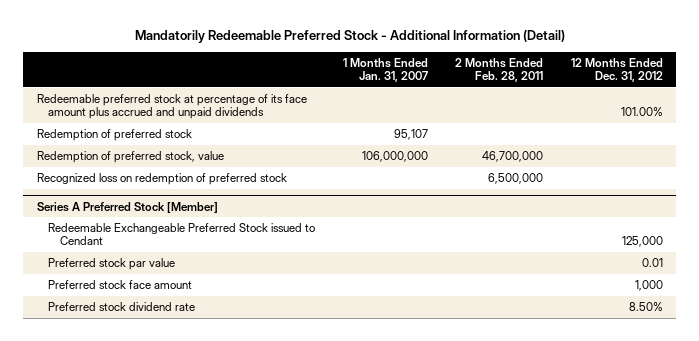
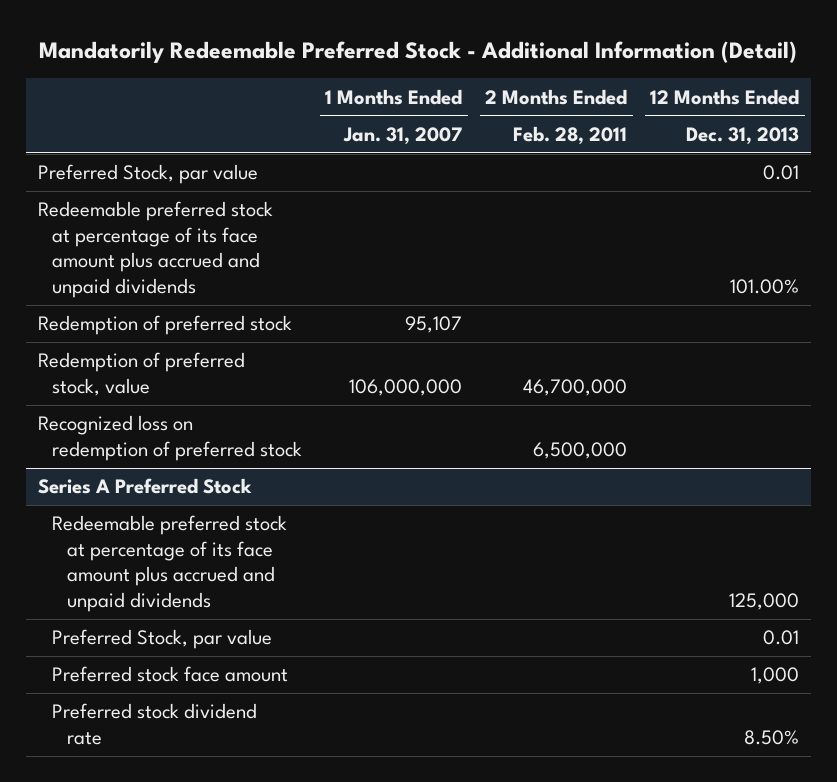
- | 1 Months Ended Jan. 31, 2007 | 2 Months Ended Feb. 28, 2011 | 12 Months Ended Dec. 31, 2012
+ | 1 Months Ended Jan. 31, 2007 | 2 Months Ended Feb. 28, 2011 | 12 Months Ended Dec. 31, 2013
+ Preferred Stock, par value | | | 0.01
- Series A Preferred Stock [Member]
- Redeemable Exchangeable Preferred Stock issued to Cendant | | | 125,000
- Preferred stock par value | | | 0.01
+ Series A Preferred Stock
+ Redeemable preferred stock at percentage of its face amount plus accrued and unpaid dividends | | | 125,000
+ Preferred Stock, par value | | | 0.01

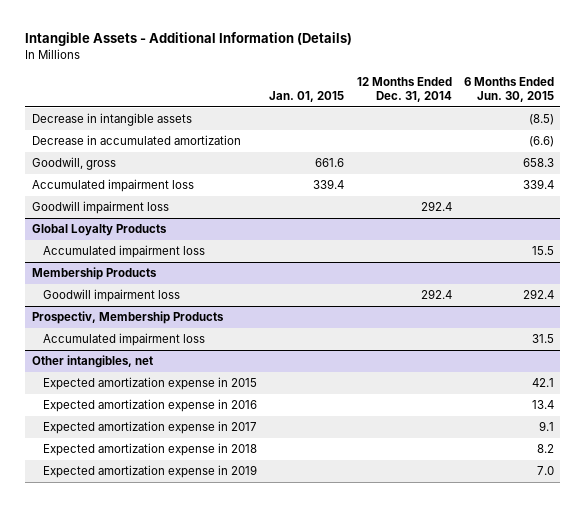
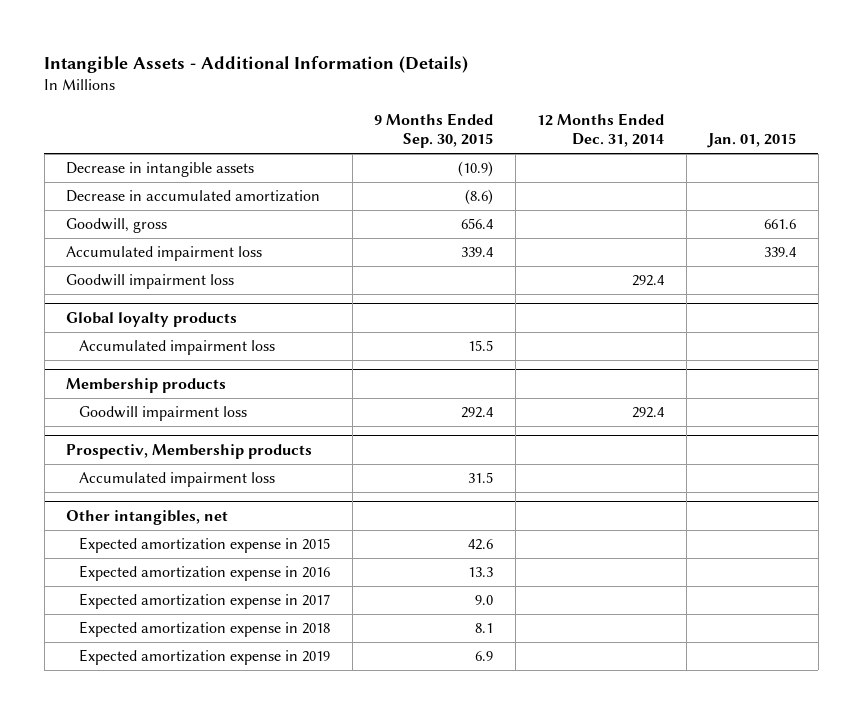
- | Jan. 01, 2015 | 12 Months Ended Dec. 31, 2014 | 6 Months Ended Jun. 30, 2015
+ | 9 Months Ended Sep. 30, 2015 | 12 Months Ended Dec. 31, 2014 | Jan. 01, 2015
- Global Loyalty Products
+ Global loyalty products
- Membership Products
+ Membership products
- Prospectiv, Membership Products
+ Prospectiv, Membership products

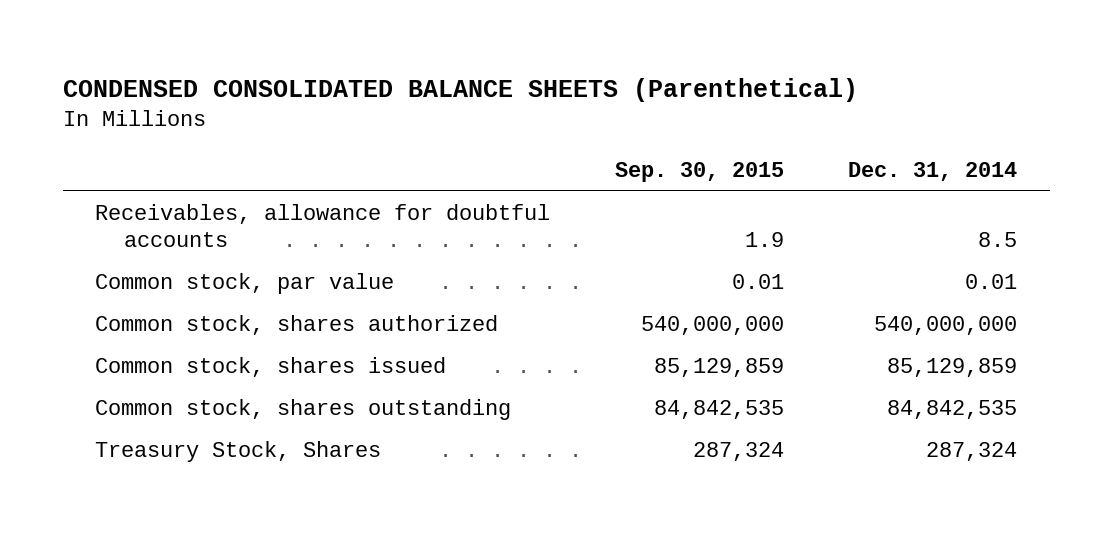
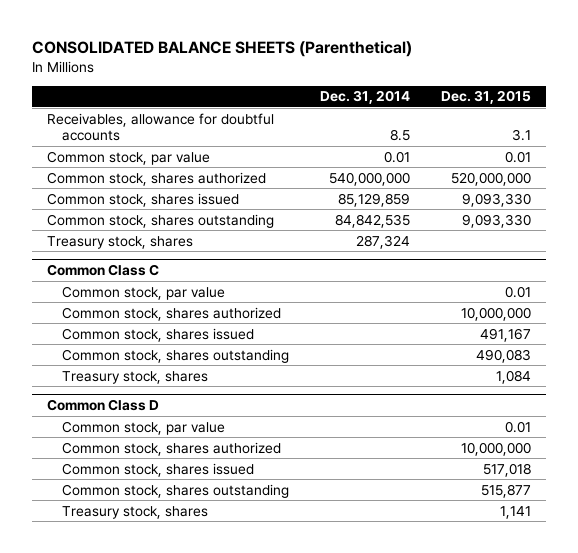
- CONDENSED CONSOLIDATED BALANCE SHEETS (Parenthetical)
+ CONSOLIDATED BALANCE SHEETS (Parenthetical)
- | Sep. 30, 2015 | Dec. 31, 2014
+ | Dec. 31, 2014 | Dec. 31, 2015
- Treasury Stock, Shares | 287,324 | 287,324
+ Treasury stock, shares | 287,324 |
+ Common Class C
+ Common stock, par value | | 0.01
+ Common stock, shares authorized | | 10,000,000
+ Common stock, shares issued | | 491,167
+ Common stock, shares outstanding | | 490,083
+ Treasury stock, shares | | 1,084
+ Common Class D
+ Common stock, par value | | 0.01
+ Common stock, shares authorized | | 10,000,000
+ Common stock, shares issued | | 517,018
+ Common stock, shares outstanding | | 515,877
+ Treasury stock, shares | | 1,141

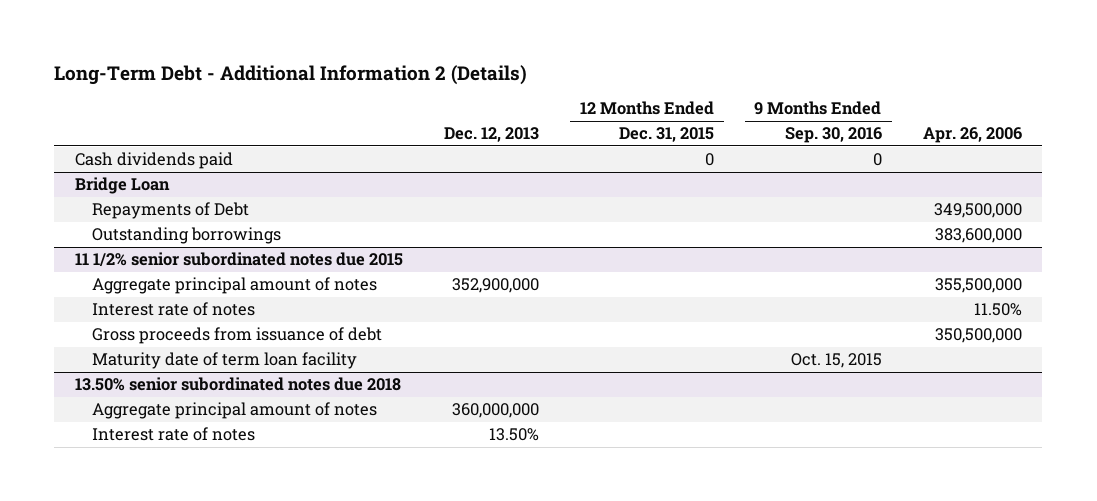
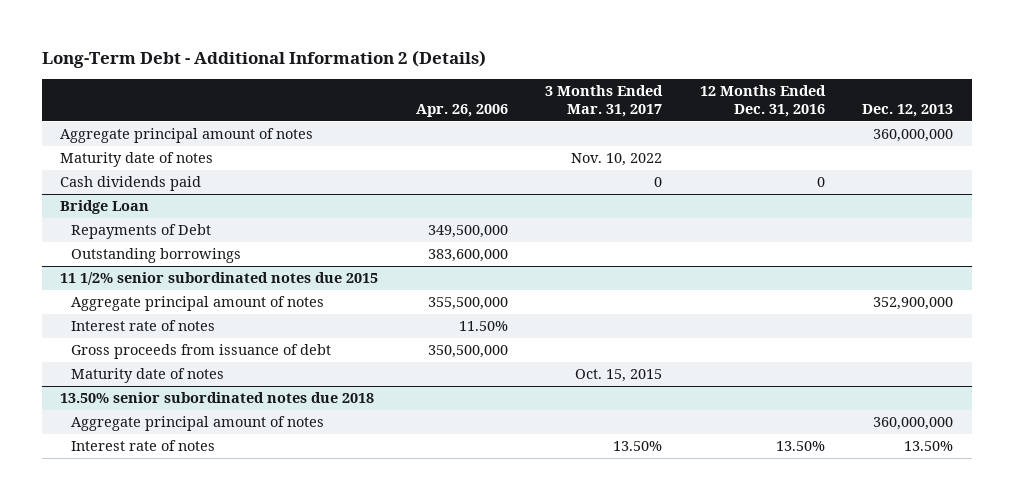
- | Dec. 12, 2013 | 12 Months Ended Dec. 31, 2015 | 9 Months Ended Sep. 30, 2016 | Apr. 26, 2006
+ | Apr. 26, 2006 | 3 Months Ended Mar. 31, 2017 | 12 Months Ended Dec. 31, 2016 | Dec. 12, 2013
+ Aggregate principal amount of notes | | | | 360,000,000
+ Maturity date of notes | | Nov. 10, 2022 | |
@ 11 1/2% senior subordinated notes due 2015
- Maturity date of term loan facility | | | Oct. 15, 2015 |
+ Maturity date of notes | | Oct. 15, 2015 | |

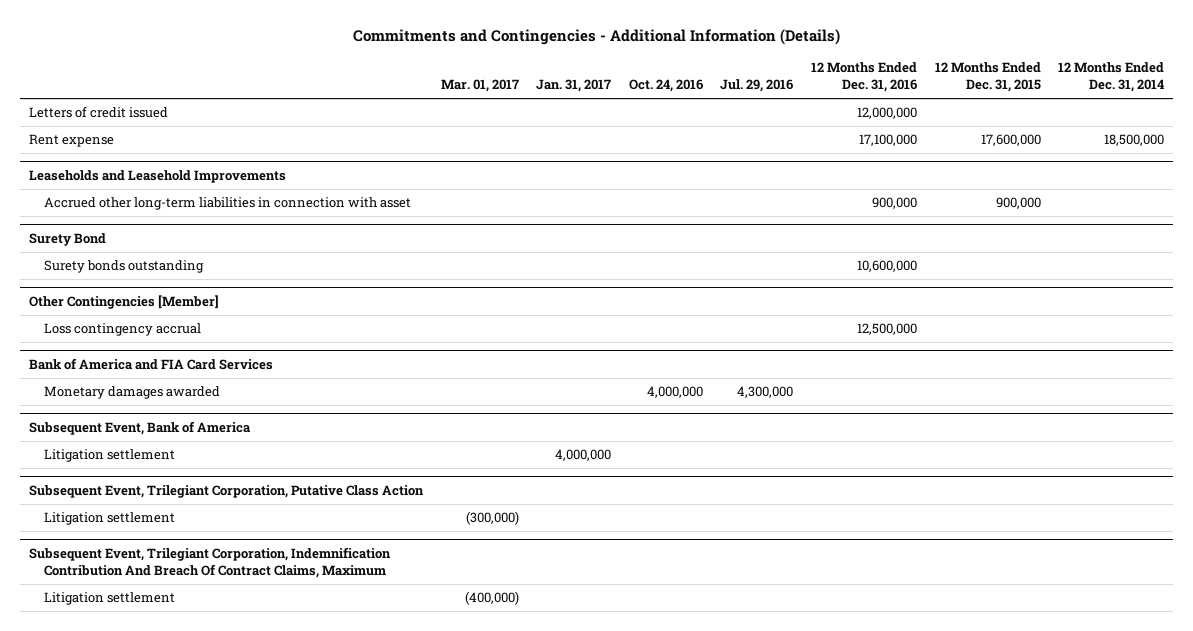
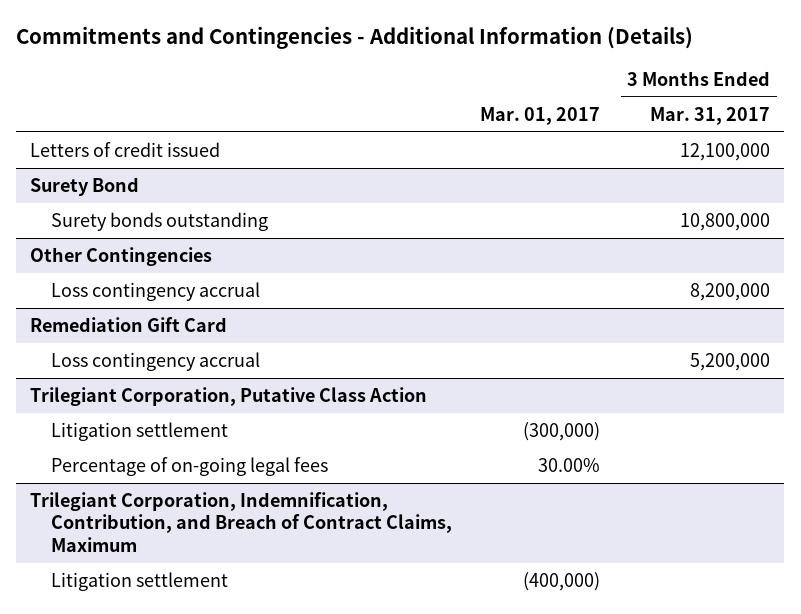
- | Mar. 01, 2017 | Jan. 31, 2017 | Oct. 24, 2016 | Jul. 29, 2016 | 12 Months Ended Dec. 31, 2016 | 12 Months Ended Dec. 31, 2015 | 12 Months Ended Dec. 31, 2014
+ | Mar. 01, 2017 | 3 Months Ended Mar. 31, 2017
- Rent expense | | | | | 17,100,000 | 17,600,000 | 18,500,000
- Leaseholds and Leasehold Improvements
- Accrued other long-term liabilities in connection with asset | | | | | 900,000 | 900,000 |
- Other Contingencies [Member]
+ Other Contingencies
- Bank of America and FIA Card Services
- Monetary damages awarded | | | 4,000,000 | 4,300,000 | | |
- Subsequent Event, Bank of America
- Litigation settlement | | 4,000,000 | | | | |
- Subsequent Event, Trilegiant Corporation, Putative Class Action
+ Remediation Gift Card
+ Loss contingency accrual | | 5,200,000
+ Trilegiant Corporation, Putative Class Action
- Subsequent Event, Trilegiant Corporation, Indemnification Contribution And Breach Of Contract Claims, Maximum
+ Percentage of on-going legal fees | 30.00% |
+ Trilegiant Corporation, Indemnification, Contribution, and Breach of Contract Claims, Maximum

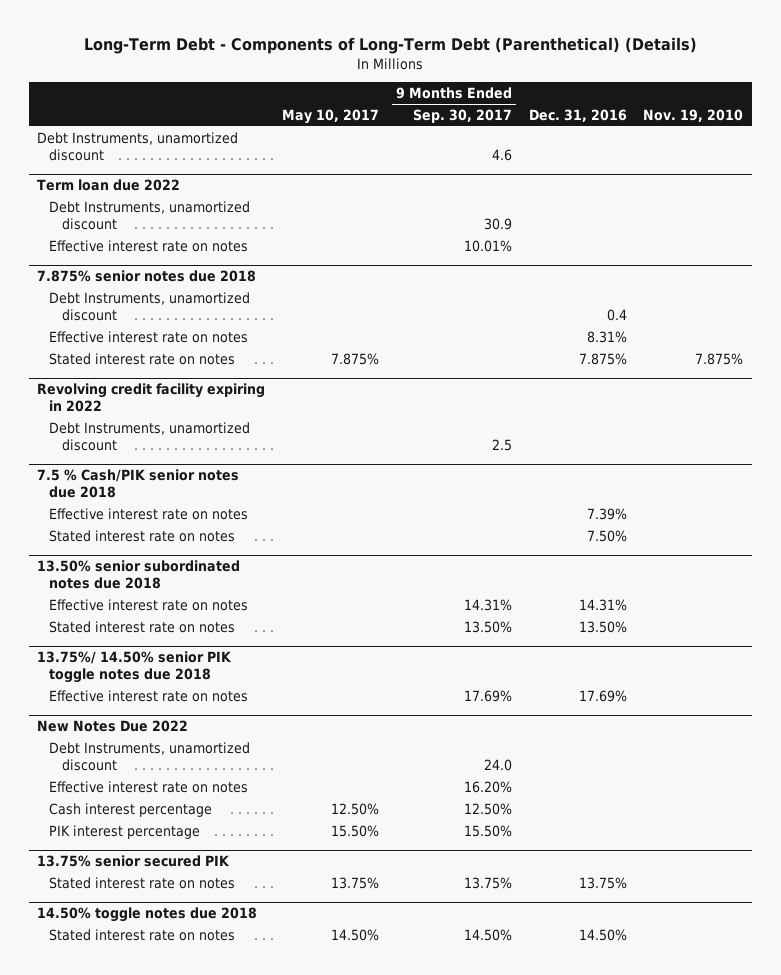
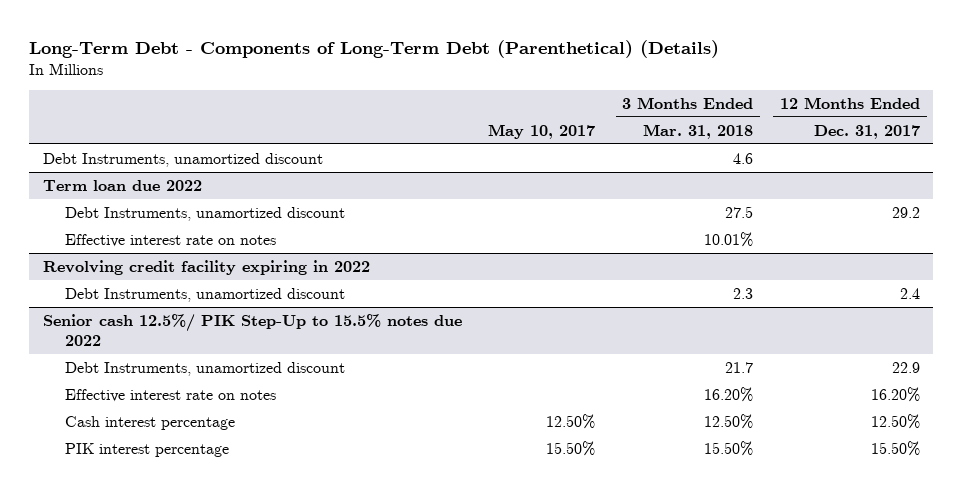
- | May 10, 2017 | 9 Months Ended Sep. 30, 2017 | Dec. 31, 2016 | Nov. 19, 2010
+ | May 10, 2017 | 3 Months Ended Mar. 31, 2018 | 12 Months Ended Dec. 31, 2017
- 7.875% senior notes due 2018
- Debt Instruments, unamortized discount | | | 0.4 |
- Effective interest rate on notes | | | 8.31% |
- Stated interest rate on notes | 7.875% | | 7.875% | 7.875%
- 7.5 % Cash/PIK senior notes due 2018
- Effective interest rate on notes | | | 7.39% |
- Stated interest rate on notes | | | 7.50% |
- 13.50% senior subordinated notes due 2018
- Effective interest rate on notes | | 14.31% | 14.31% |
- Stated interest rate on notes | | 13.50% | 13.50% |
- 13.75%/ 14.50% senior PIK toggle notes due 2018
- Effective interest rate on notes | | 17.69% | 17.69% |
- New Notes Due 2022
+ Senior cash 12.5%/ PIK Step-Up to 15.5% notes due 2022
- 13.75% senior secured PIK
- Stated interest rate on notes | 13.75% | 13.75% | 13.75% |
- 14.50% toggle notes due 2018
- Stated interest rate on notes | 14.50% | 14.50% | 14.50% |

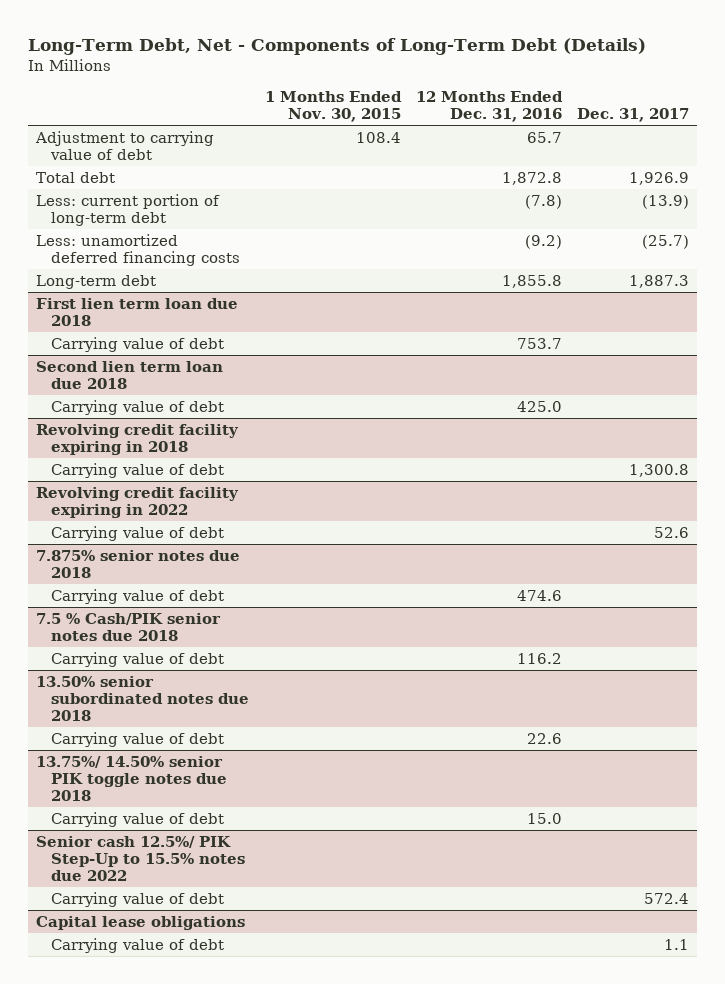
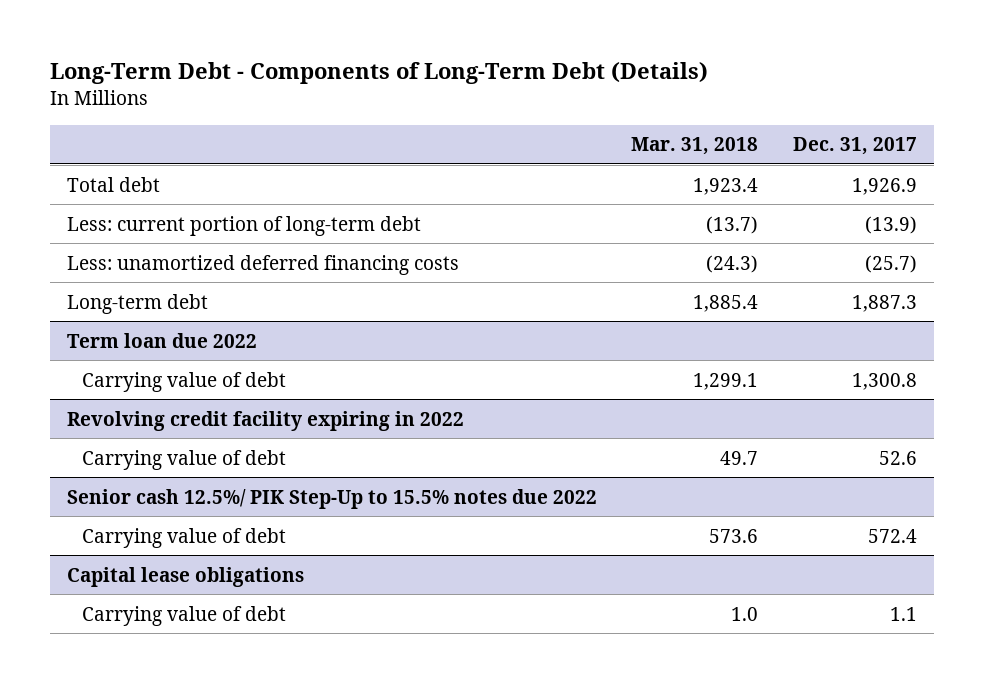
- Long-Term Debt, Net - Components of Long-Term Debt (Details)
+ Long-Term Debt - Components of Long-Term Debt (Details)
- | 1 Months Ended Nov. 30, 2015 | 12 Months Ended Dec. 31, 2016 | Dec. 31, 2017
+ | Mar. 31, 2018 | Dec. 31, 2017
- Adjustment to carrying value of debt | 108.4 | 65.7 |
- First lien term loan due 2018
- Carrying value of debt | | 753.7 |
- Second lien term loan due 2018
- Carrying value of debt | | 425.0 |
- Revolving credit facility expiring in 2018
+ Term loan due 2022
- 7.875% senior notes due 2018
- Carrying value of debt | | 474.6 |
- 7.5 % Cash/PIK senior notes due 2018
- Carrying value of debt | | 116.2 |
- 13.50% senior subordinated notes due 2018
- Carrying value of debt | | 22.6 |
- 13.75%/ 14.50% senior PIK toggle notes due 2018
- Carrying value of debt | | 15.0 |

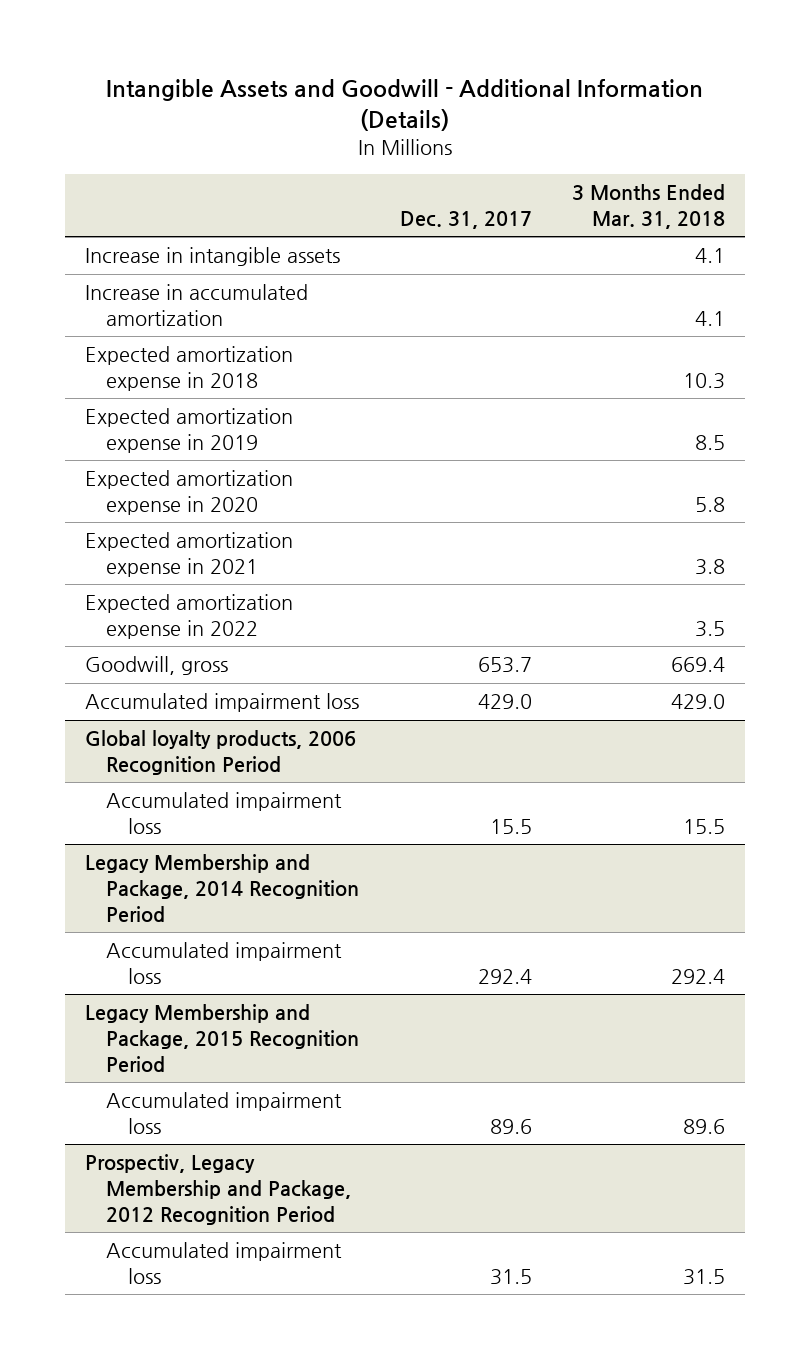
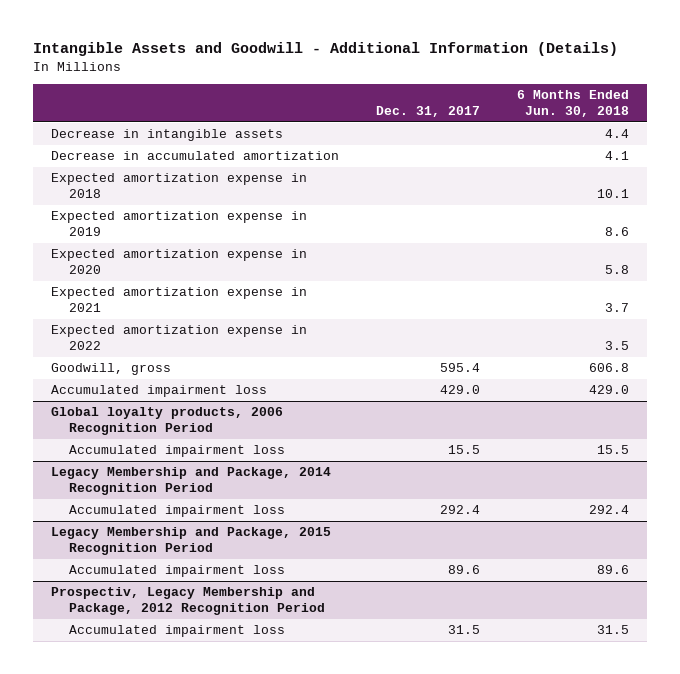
- | Dec. 31, 2017 | 3 Months Ended Mar. 31, 2018
+ | Dec. 31, 2017 | 6 Months Ended Jun. 30, 2018
- Increase in intangible assets | | 4.1
- Increase in accumulated amortization | | 4.1
+ Decrease in intangible assets | | 4.4
+ Decrease in accumulated amortization | | 4.1
- Goodwill, gross | 653.7 | 669.4
+ Goodwill, gross | 595.4 | 606.8

